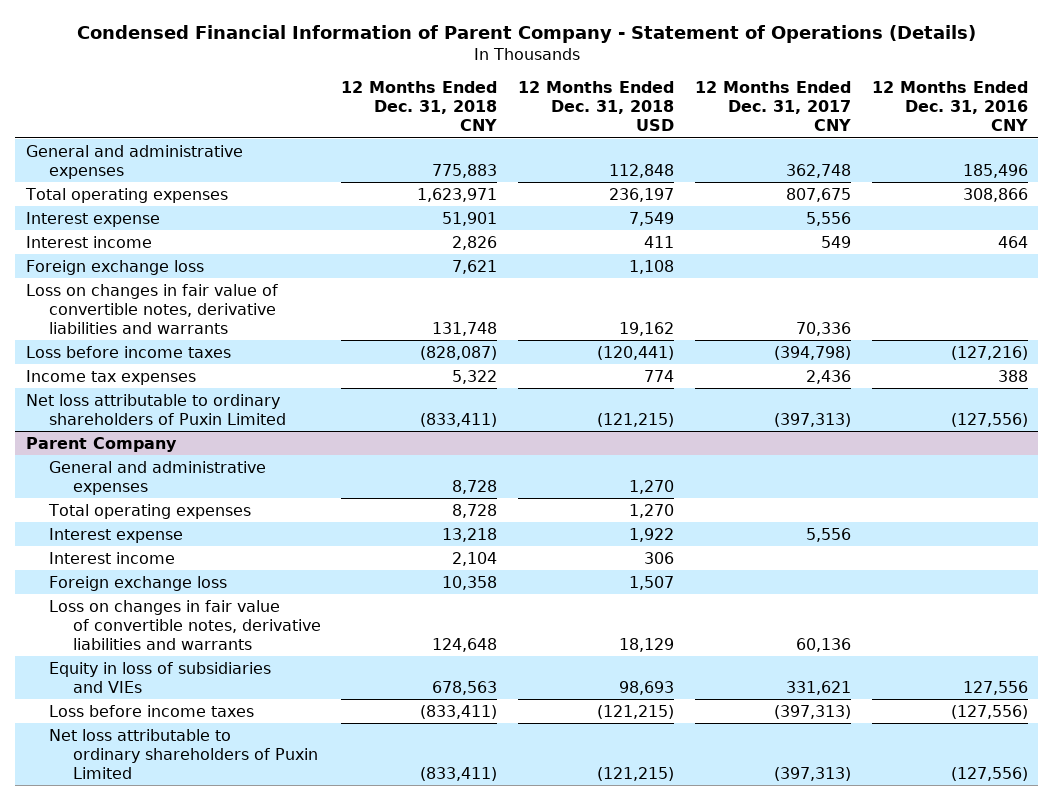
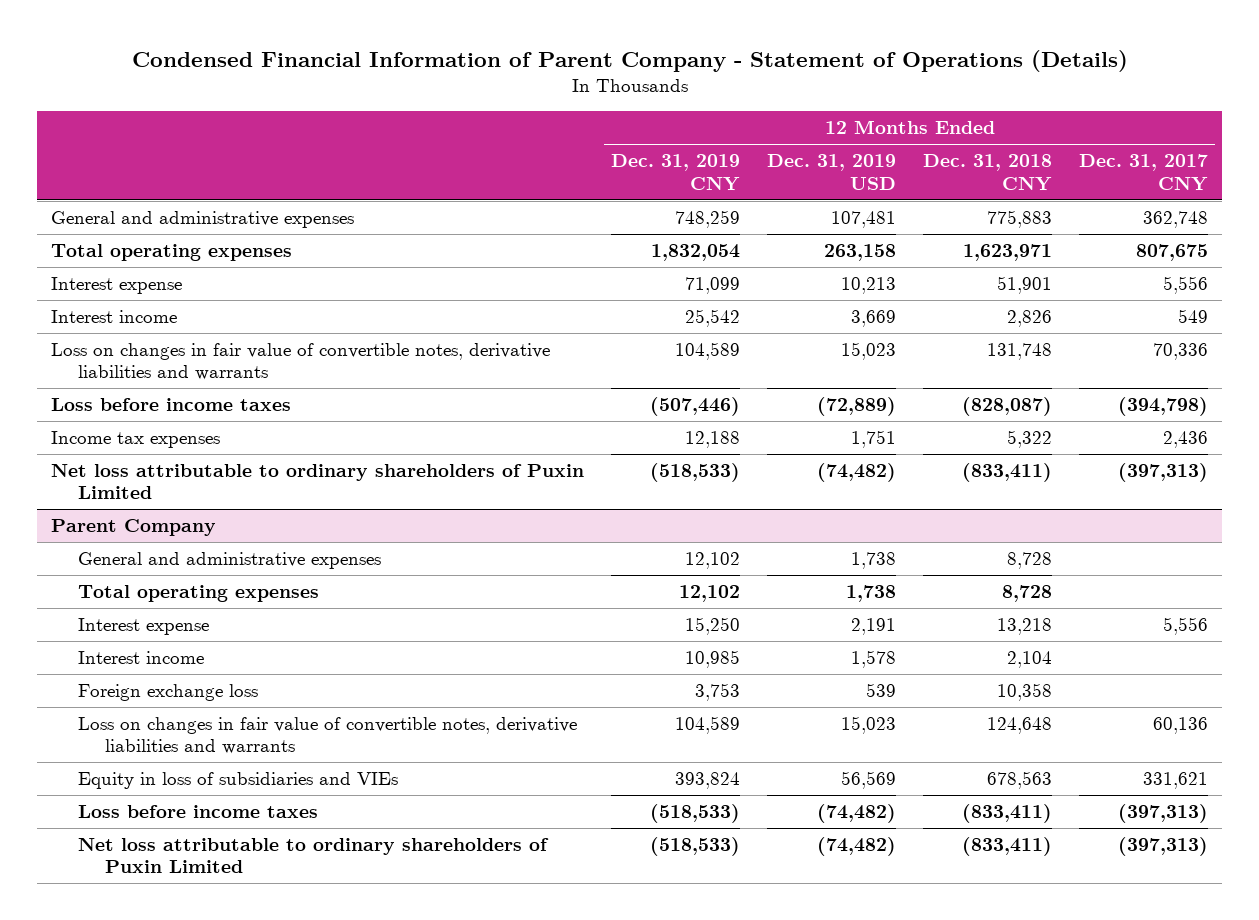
- | 12 Months Ended Dec. 31, 2018 CNY | 12 Months Ended Dec. 31, 2018 USD | 12 Months Ended Dec. 31, 2017 CNY | 12 Months Ended Dec. 31, 2016 CNY
+ | 12 Months Ended Dec. 31, 2019 CNY | 12 Months Ended Dec. 31, 2019 USD | 12 Months Ended Dec. 31, 2018 CNY | 12 Months Ended Dec. 31, 2017 CNY
- Foreign exchange loss | 7,621 | 1,108 | |

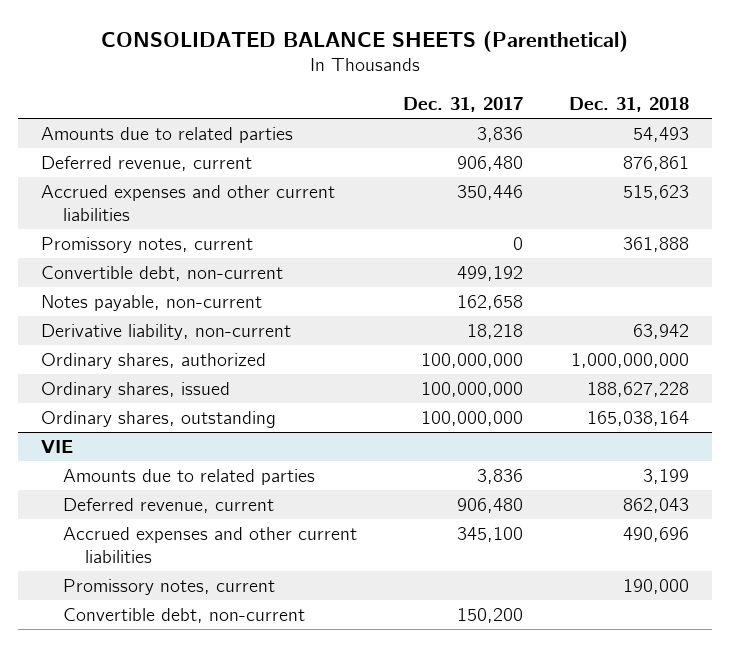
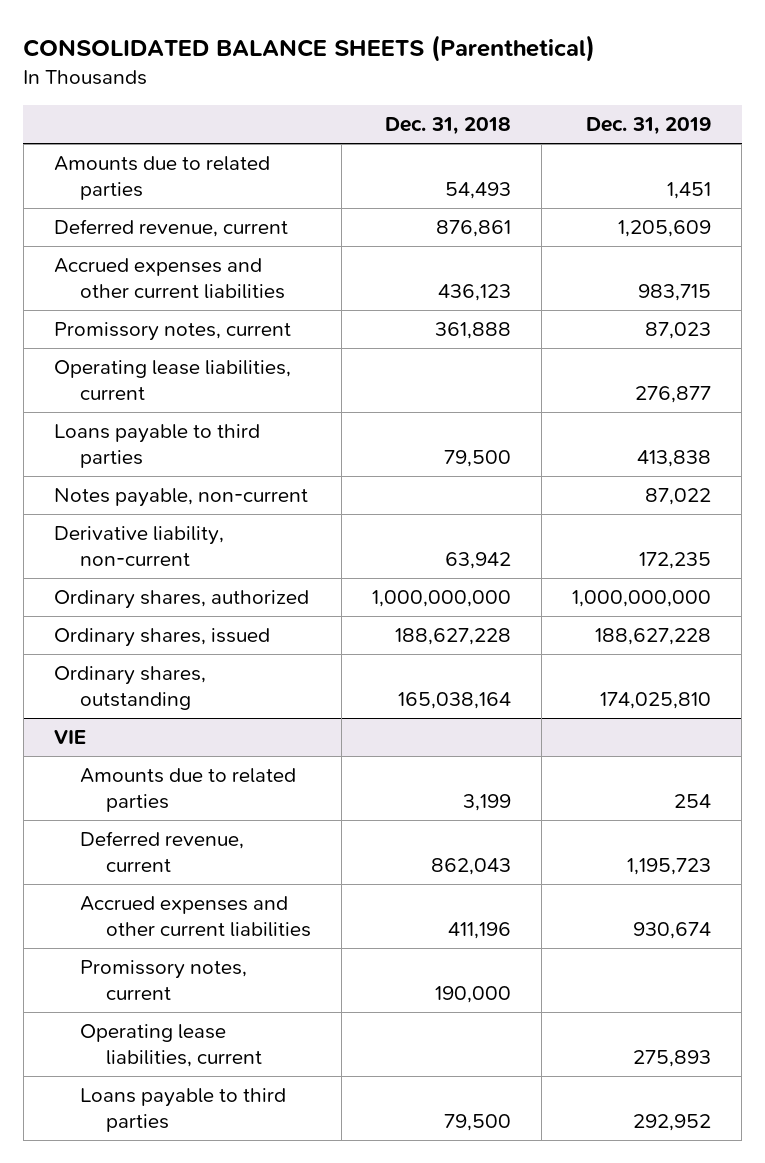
- | Dec. 31, 2017 | Dec. 31, 2018
+ | Dec. 31, 2018 | Dec. 31, 2019
- Accrued expenses and other current liabilities | 350,446 | 515,623
+ Accrued expenses and other current liabilities | 436,123 | 983,715
- Convertible debt, non-current | 499,192 |
+ Operating lease liabilities, current | | 276,877
+ Loans payable to third parties | 79,500 | 413,838
@ VIE
- Accrued expenses and other current liabilities | 345,100 | 490,696
+ Accrued expenses and other current liabilities | 411,196 | 930,674
- Convertible debt, non-current | 150,200 |
+ Operating lease liabilities, current | | 275,893
+ Loans payable to third parties | 79,500 | 292,952

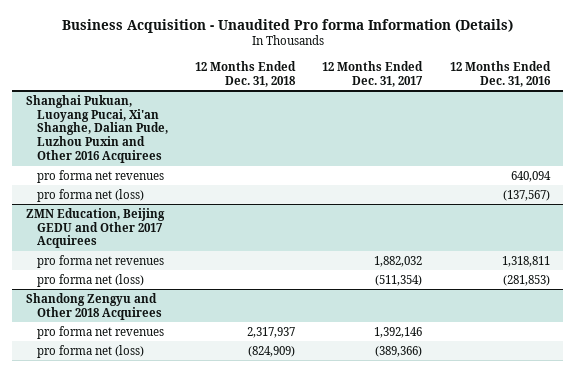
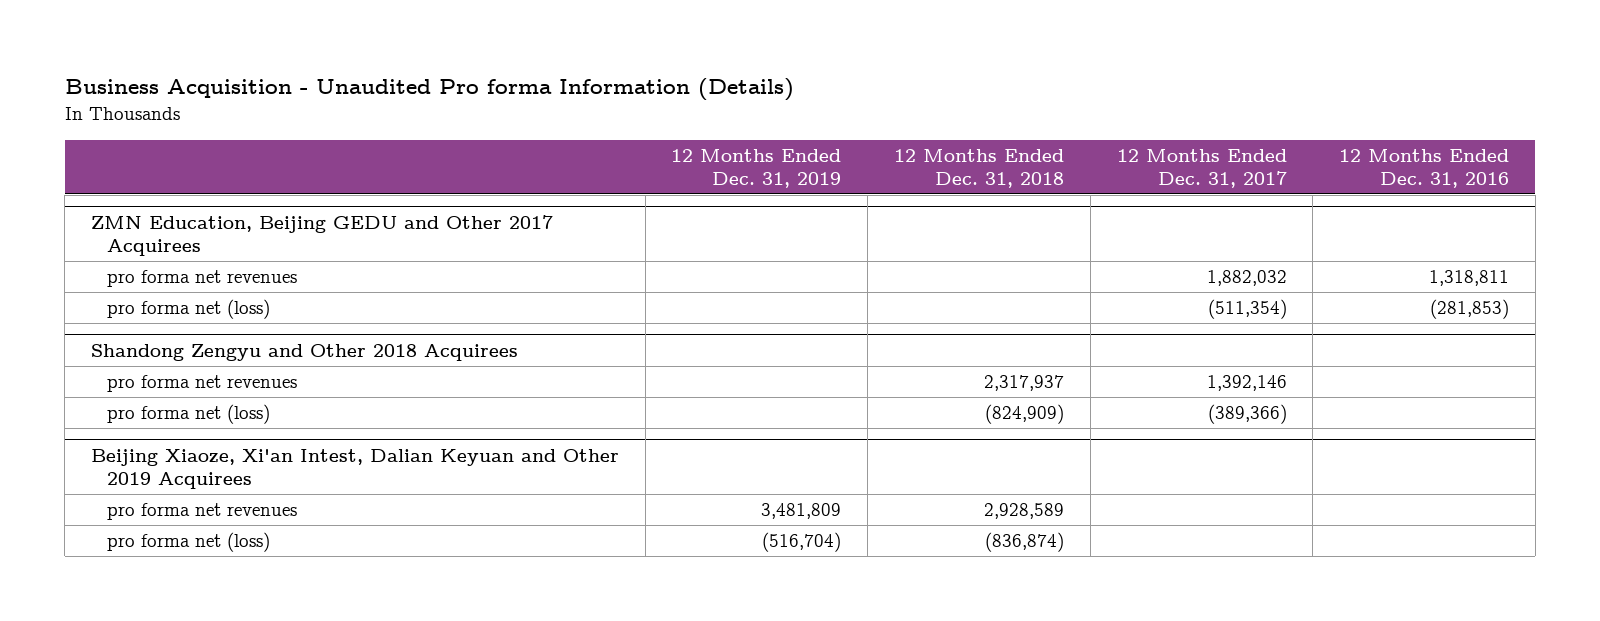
- | 12 Months Ended Dec. 31, 2018 | 12 Months Ended Dec. 31, 2017 | 12 Months Ended Dec. 31, 2016
+ | 12 Months Ended Dec. 31, 2019 | 12 Months Ended Dec. 31, 2018 | 12 Months Ended Dec. 31, 2017 | 12 Months Ended Dec. 31, 2016
- Shanghai Pukuan, Luoyang Pucai, Xi'an Shanghe, Dalian Pude, Luzhou Puxin and Other 2016 Acquirees
- pro forma net revenues | | | 640,094
- pro forma net (loss) | | | (137,567)
+ Beijing Xiaoze, Xi'an Intest, Dalian Keyuan and Other 2019 Acquirees
+ pro forma net revenues | 3,481,809 | 2,928,589 | |
+ pro forma net (loss) | (516,704) | (836,874) | |

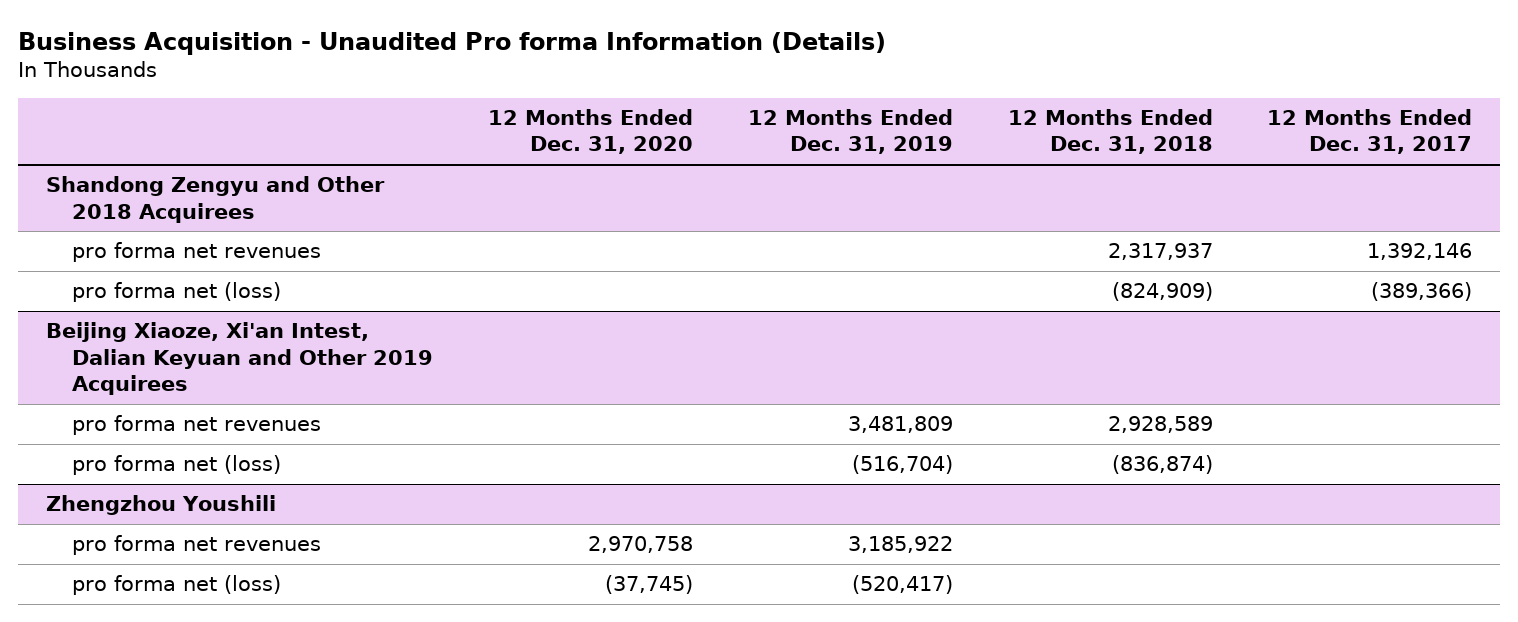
- | 12 Months Ended Dec. 31, 2019 | 12 Months Ended Dec. 31, 2018 | 12 Months Ended Dec. 31, 2017 | 12 Months Ended Dec. 31, 2016
+ | 12 Months Ended Dec. 31, 2020 | 12 Months Ended Dec. 31, 2019 | 12 Months Ended Dec. 31, 2018 | 12 Months Ended Dec. 31, 2017
- ZMN Education, Beijing GEDU and Other 2017 Acquirees
- pro forma net revenues | | | 1,882,032 | 1,318,811
- pro forma net (loss) | | | (511,354) | (281,853)
+ Zhengzhou Youshili
+ pro forma net revenues | 2,970,758 | 3,185,922 | |
+ pro forma net (loss) | (37,745) | (520,417) | |

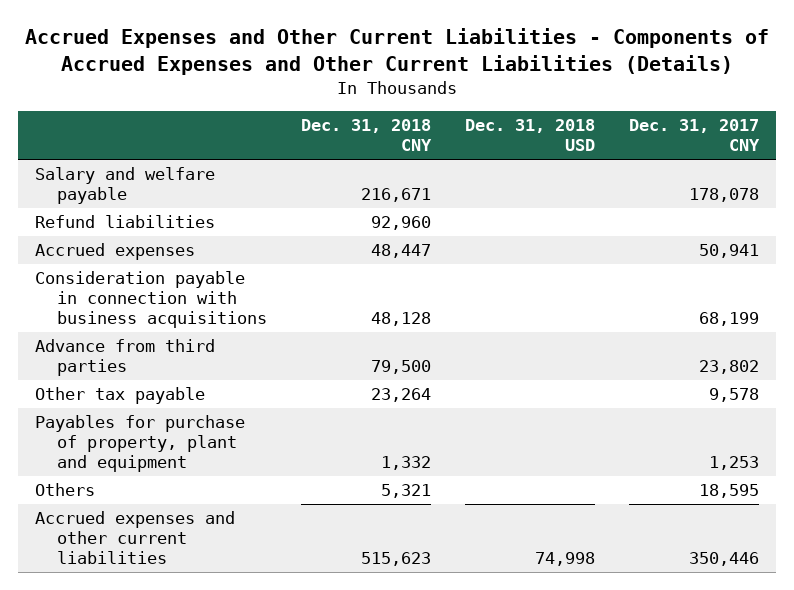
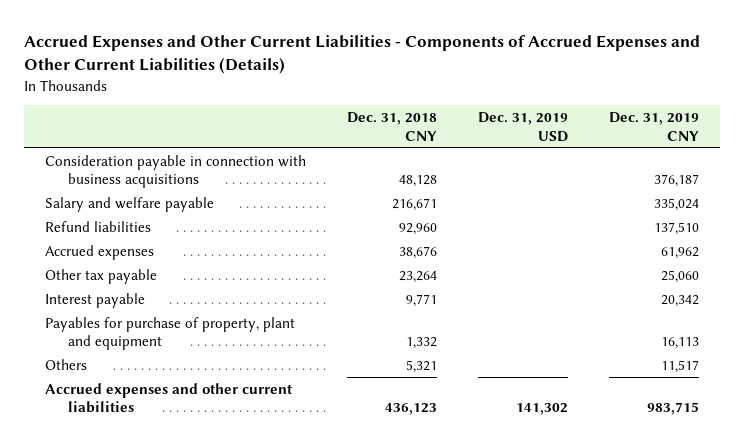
- | Dec. 31, 2018 CNY | Dec. 31, 2018 USD | Dec. 31, 2017 CNY
+ | Dec. 31, 2018 CNY | Dec. 31, 2019 USD | Dec. 31, 2019 CNY
moved up: Consideration payable in connection with business acquisitions | 48,128 | | 376,187
- Accrued expenses | 48,447 | | 50,941
- Advance from third parties | 79,500 | | 23,802
+ Accrued expenses | 38,676 | | 61,962
+ Interest payable | 9,771 | | 20,342
- Accrued expenses and other current liabilities | 515,623 | 74,998 | 350,446
+ Accrued expenses and other current liabilities | 436,123 | 141,302 | 983,715

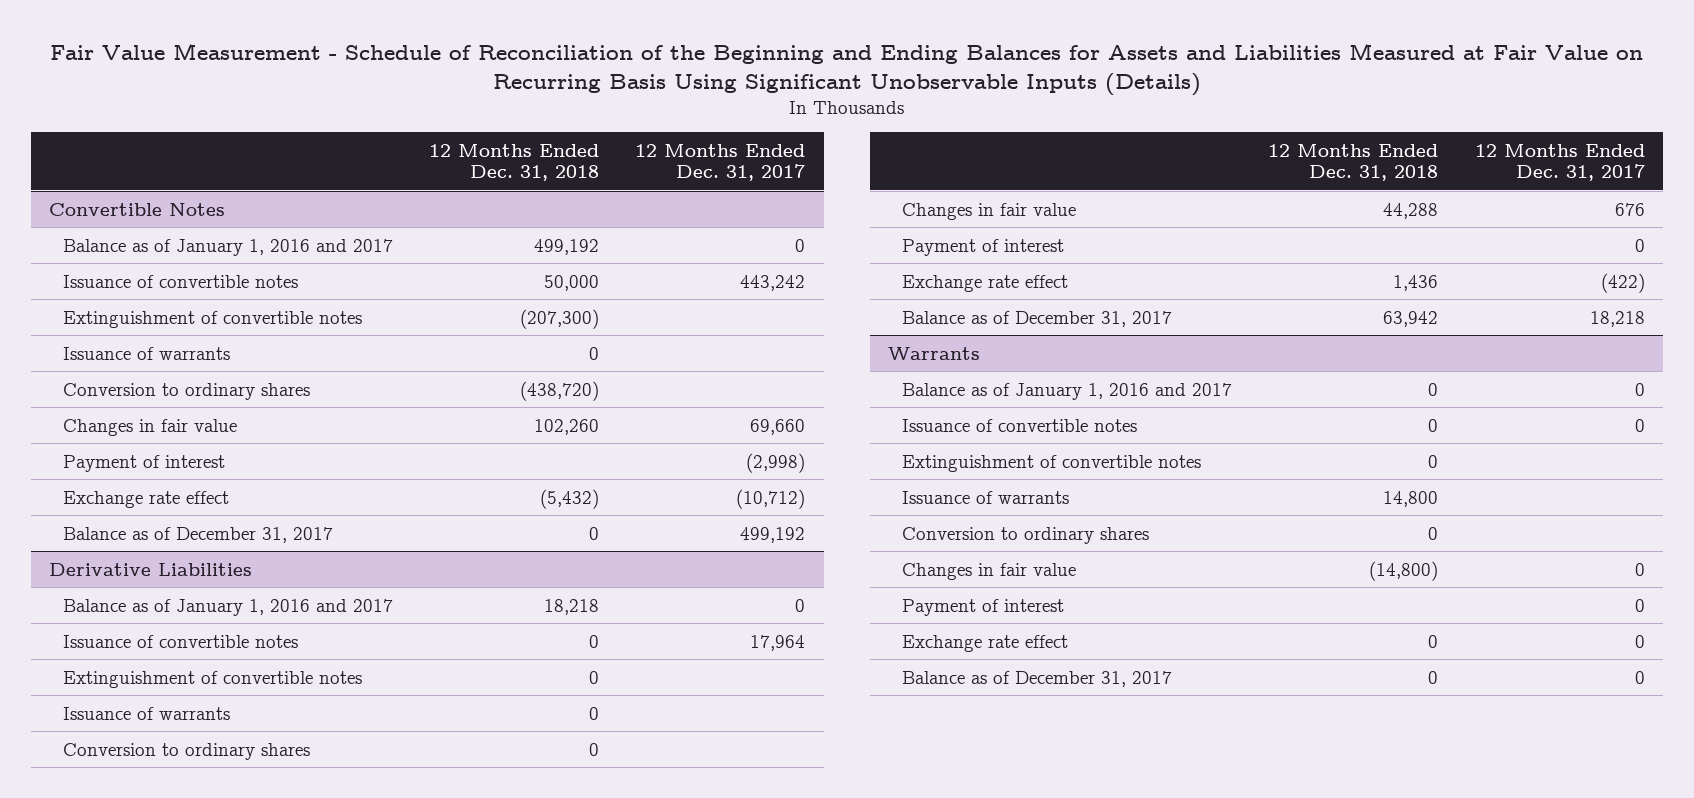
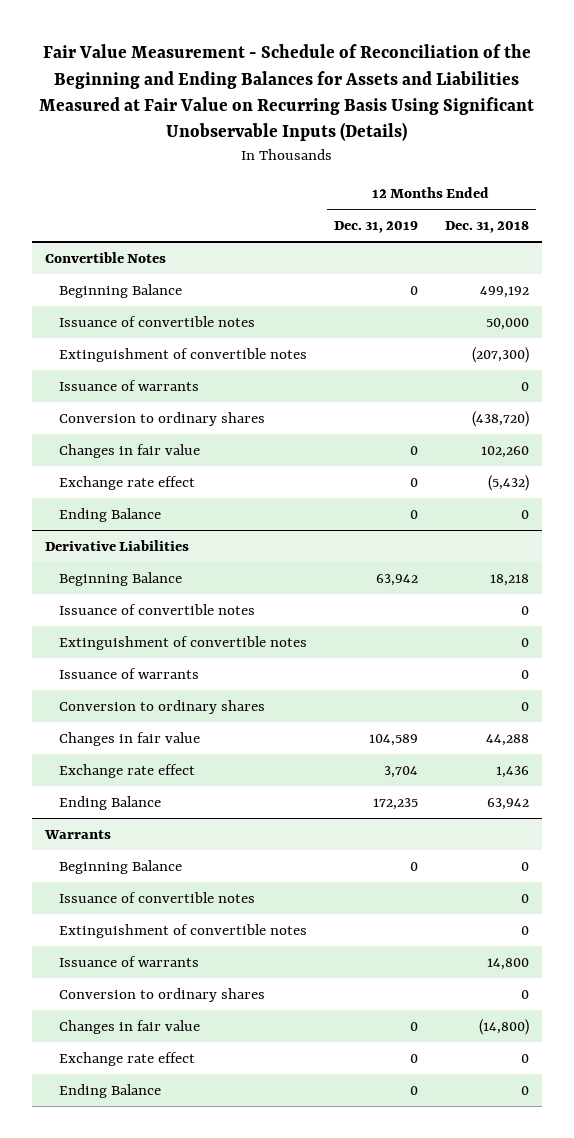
- | 12 Months Ended Dec. 31, 2018 | 12 Months Ended Dec. 31, 2017
+ | 12 Months Ended Dec. 31, 2019 | 12 Months Ended Dec. 31, 2018
@ Convertible Notes
- Balance as of January 1, 2016 and 2017 | 499,192 | 0
+ Beginning Balance | 0 | 499,192
- Payment of interest | | (2,998)
- Balance as of December 31, 2017 | 0 | 499,192
+ Ending Balance | 0 | 0
@ Derivative Liabilities
- Balance as of January 1, 2016 and 2017 | 18,218 | 0
+ Beginning Balance | 63,942 | 18,218
- Payment of interest | | 0
- Balance as of December 31, 2017 | 63,942 | 18,218
+ Ending Balance | 172,235 | 63,942
@ Warrants
- Balance as of January 1, 2016 and 2017 | 0 | 0
+ Beginning Balance | 0 | 0
- Payment of interest | | 0
- Balance as of December 31, 2017 | 0 | 0
+ Ending Balance | 0 | 0

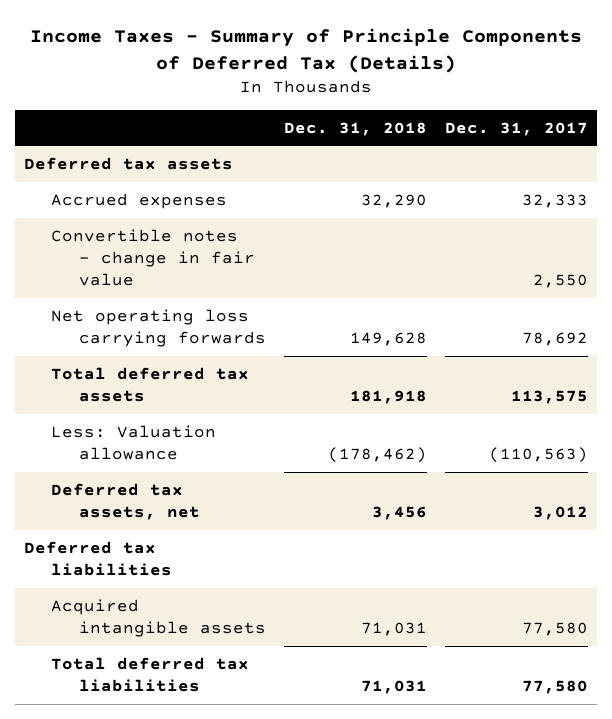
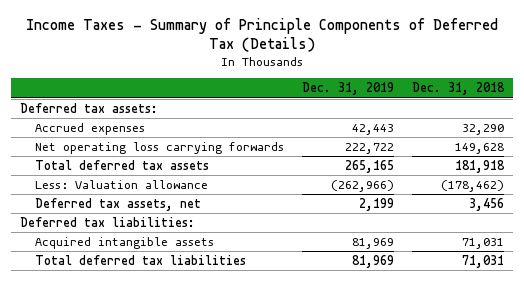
- | Dec. 31, 2018 | Dec. 31, 2017
+ | Dec. 31, 2019 | Dec. 31, 2018
- Deferred tax assets
+ Deferred tax assets:
- Convertible notes - change in fair value | | 2,550
- Deferred tax liabilities
+ Deferred tax liabilities:

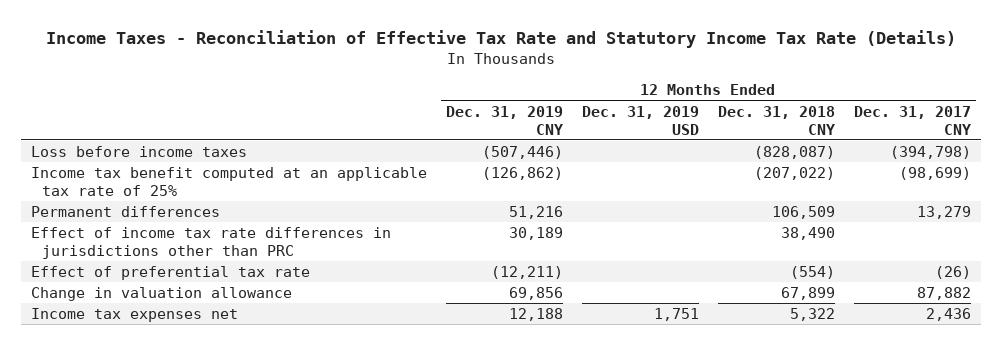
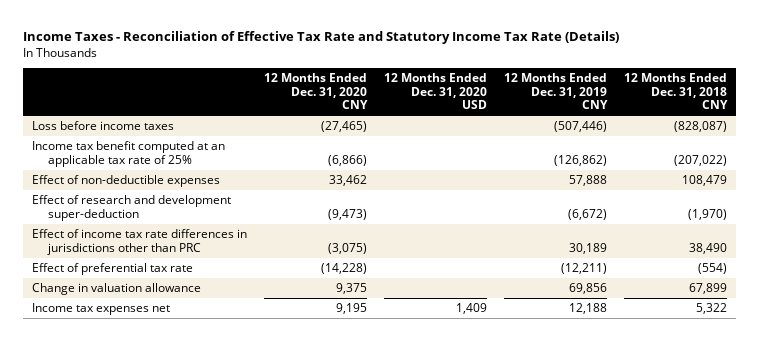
- | 12 Months Ended Dec. 31, 2019 CNY | 12 Months Ended Dec. 31, 2019 USD | 12 Months Ended Dec. 31, 2018 CNY | 12 Months Ended Dec. 31, 2017 CNY
+ | 12 Months Ended Dec. 31, 2020 CNY | 12 Months Ended Dec. 31, 2020 USD | 12 Months Ended Dec. 31, 2019 CNY | 12 Months Ended Dec. 31, 2018 CNY
- Permanent differences | 51,216 | | 106,509 | 13,279
+ Effect of non-deductible expenses | 33,462 | | 57,888 | 108,479
+ Effect of research and development super-deduction | (9,473) | | (6,672) | (1,970)

